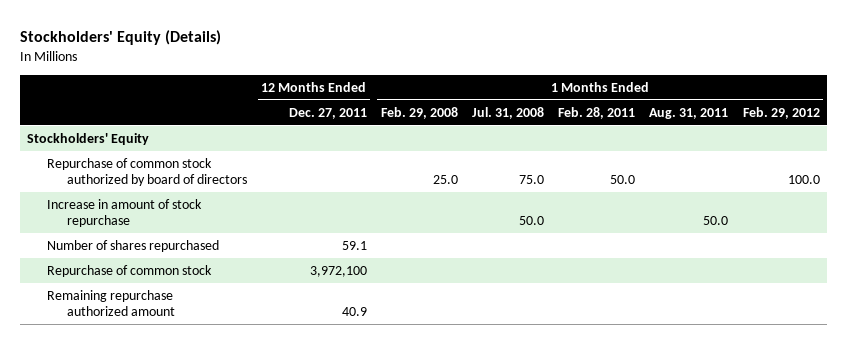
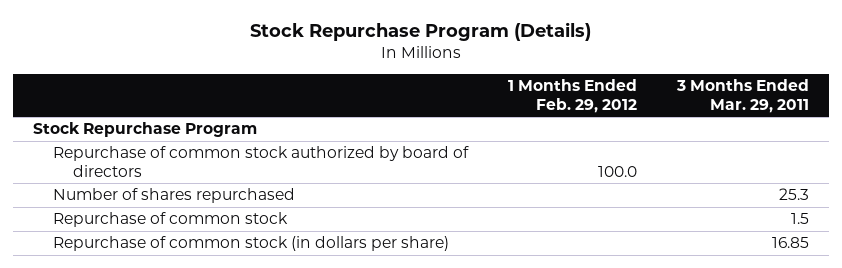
- Stockholders' Equity (Details)
+ Stock Repurchase Program (Details)
- | 12 Months Ended Dec. 27, 2011 | 1 Months Ended Feb. 29, 2008 | 1 Months Ended Jul. 31, 2008 | 1 Months Ended Feb. 28, 2011 | 1 Months Ended Aug. 31, 2011 | 1 Months Ended Feb. 29, 2012
+ | 1 Months Ended Feb. 29, 2012 | 3 Months Ended Mar. 29, 2011
- Stockholders' Equity
+ Stock Repurchase Program
- Increase in amount of stock repurchase | | | 50.0 | | 50.0 |
- Remaining repurchase authorized amount | 40.9 | | | | |
+ Repurchase of common stock (in dollars per share) | | 16.85

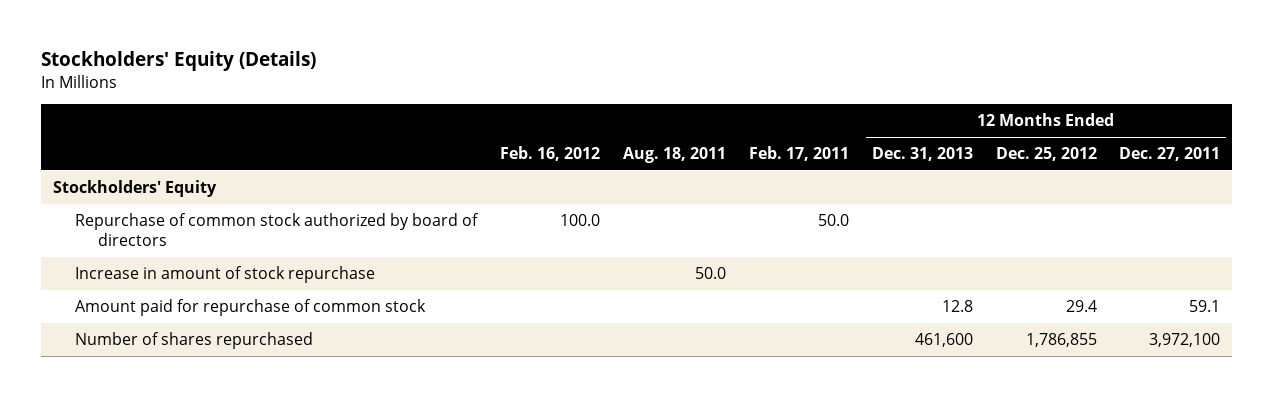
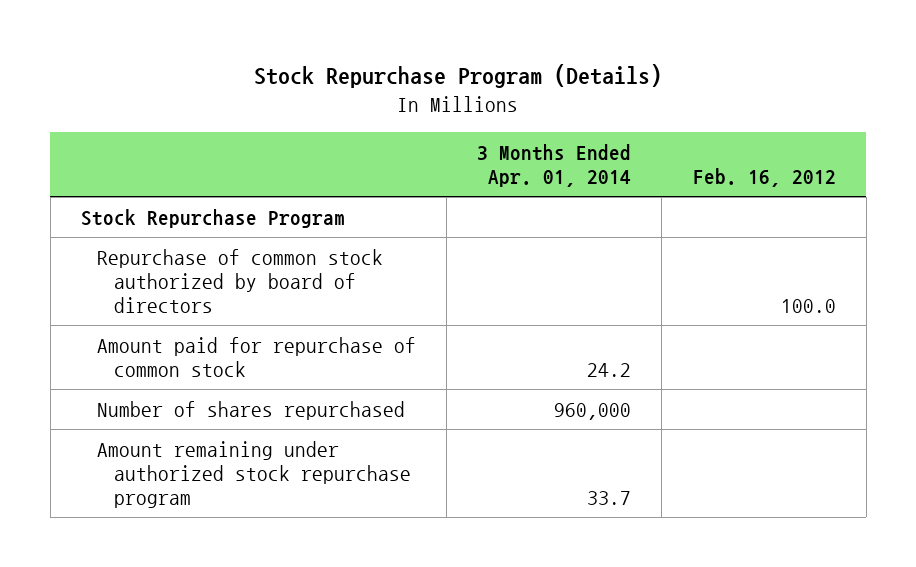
- Stockholders' Equity (Details)
+ Stock Repurchase Program (Details)
- | Feb. 16, 2012 | Aug. 18, 2011 | Feb. 17, 2011 | 12 Months Ended Dec. 31, 2013 | 12 Months Ended Dec. 25, 2012 | 12 Months Ended Dec. 27, 2011
+ | 3 Months Ended Apr. 01, 2014 | Feb. 16, 2012
- Stockholders' Equity
+ Stock Repurchase Program
- Increase in amount of stock repurchase | | 50.0 | | | |
+ Amount remaining under authorized stock repurchase program | 33.7 |

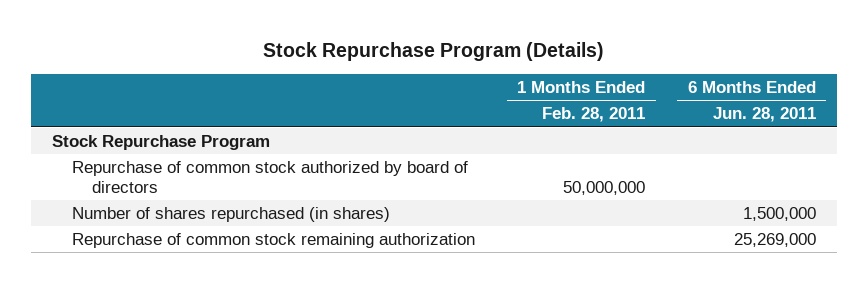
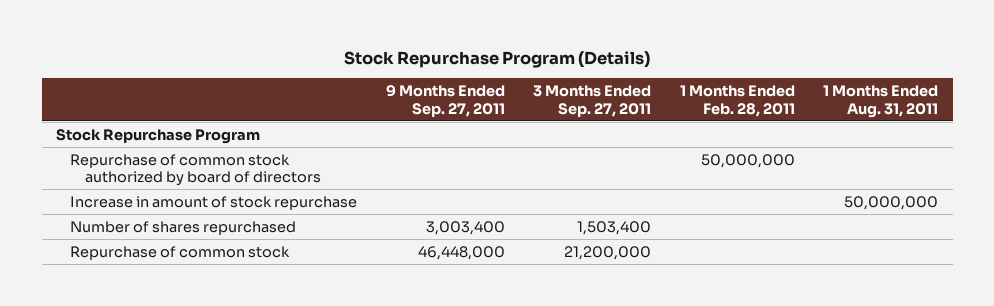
- | 1 Months Ended Feb. 28, 2011 | 6 Months Ended Jun. 28, 2011
+ | 9 Months Ended Sep. 27, 2011 | 3 Months Ended Sep. 27, 2011 | 1 Months Ended Feb. 28, 2011 | 1 Months Ended Aug. 31, 2011
- Number of shares repurchased (in shares) | | 1,500,000
- Repurchase of common stock remaining authorization | | 25,269,000
+ Increase in amount of stock repurchase | | | | 50,000,000
+ Number of shares repurchased | 3,003,400 | 1,503,400 | |
+ Repurchase of common stock | 46,448,000 | 21,200,000 | |

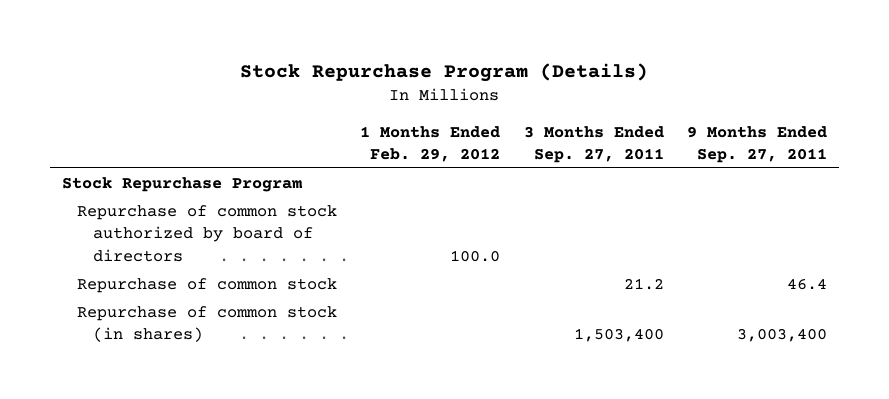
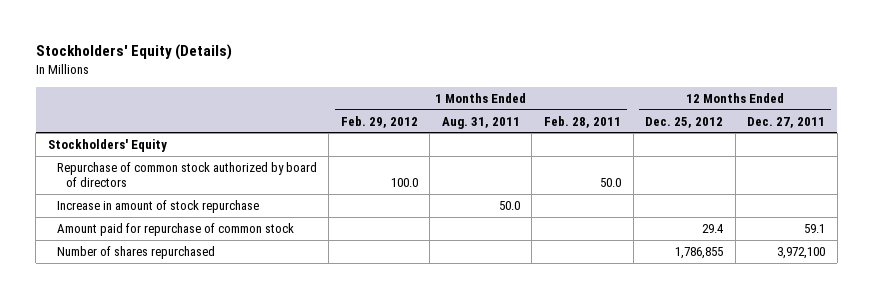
- Stock Repurchase Program (Details)
+ Stockholders' Equity (Details)
- | 1 Months Ended Feb. 29, 2012 | 3 Months Ended Sep. 27, 2011 | 9 Months Ended Sep. 27, 2011
+ | 1 Months Ended Feb. 29, 2012 | 1 Months Ended Aug. 31, 2011 | 1 Months Ended Feb. 28, 2011 | 12 Months Ended Dec. 25, 2012 | 12 Months Ended Dec. 27, 2011
- Stock Repurchase Program
+ Stockholders' Equity
- Repurchase of common stock | | 21.2 | 46.4
- Repurchase of common stock (in shares) | | 1,503,400 | 3,003,400
+ Increase in amount of stock repurchase | | 50.0 | | |
+ Amount paid for repurchase of common stock | | | | 29.4 | 59.1
+ Number of shares repurchased | | | | 1,786,855 | 3,972,100

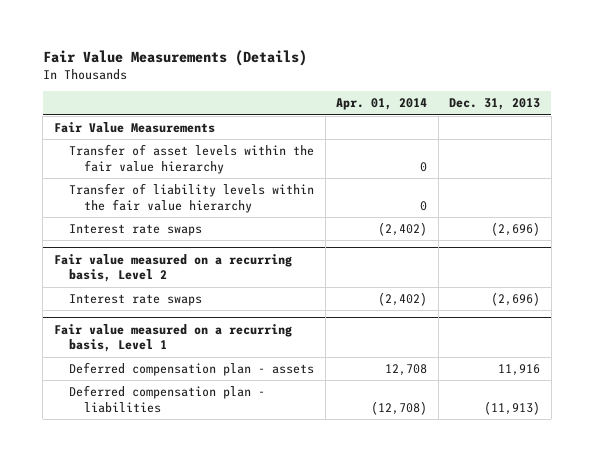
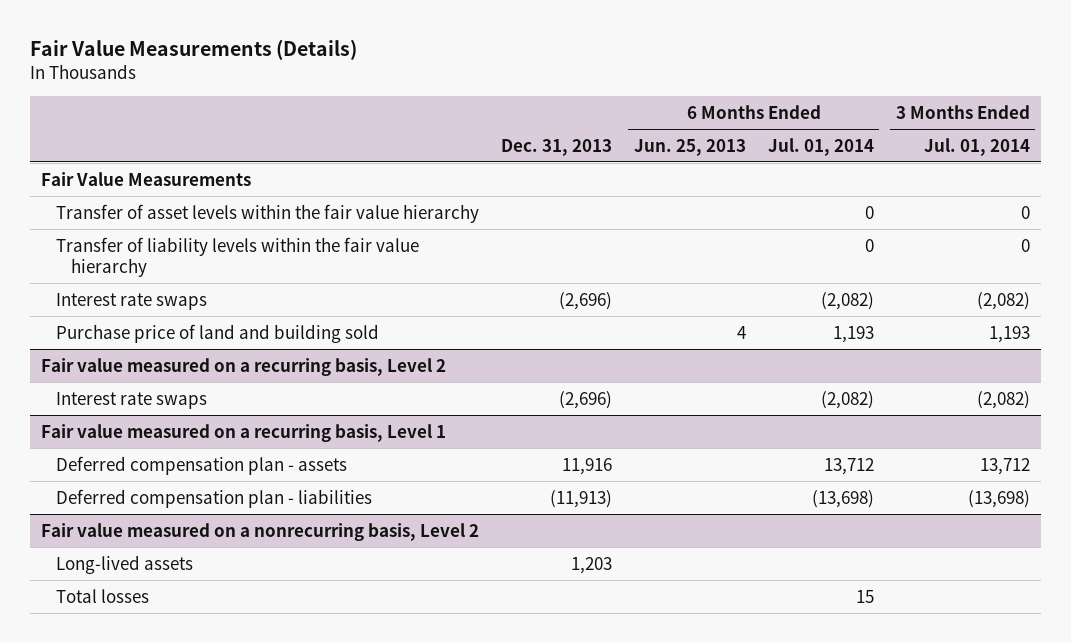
- | Apr. 01, 2014 | Dec. 31, 2013
+ | Dec. 31, 2013 | 6 Months Ended Jun. 25, 2013 | 6 Months Ended Jul. 01, 2014 | 3 Months Ended Jul. 01, 2014
+ Purchase price of land and building sold | | 4 | 1,193 | 1,193
+ Fair value measured on a nonrecurring basis, Level 2
+ Long-lived assets | 1,203 | | |
+ Total losses | | | 15 |

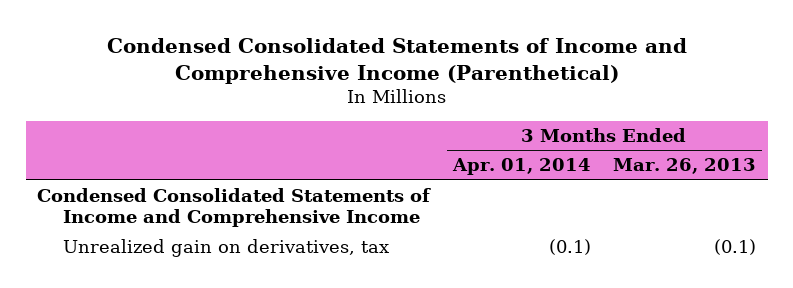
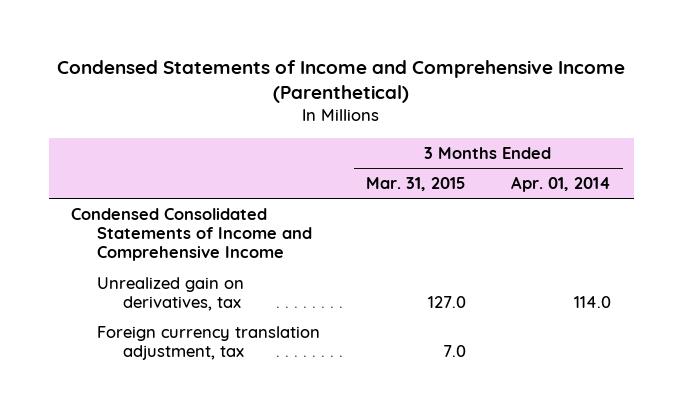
- Condensed Consolidated Statements of Income and Comprehensive Income (Parenthetical)
+ Condensed Statements of Income and Comprehensive Income (Parenthetical)
- | 3 Months Ended Apr. 01, 2014 | 3 Months Ended Mar. 26, 2013
+ | 3 Months Ended Mar. 31, 2015 | 3 Months Ended Apr. 01, 2014
- Unrealized gain on derivatives, tax | (0.1) | (0.1)
+ Unrealized gain on derivatives, tax | 127.0 | 114.0
+ Foreign currency translation adjustment, tax | 7.0 |

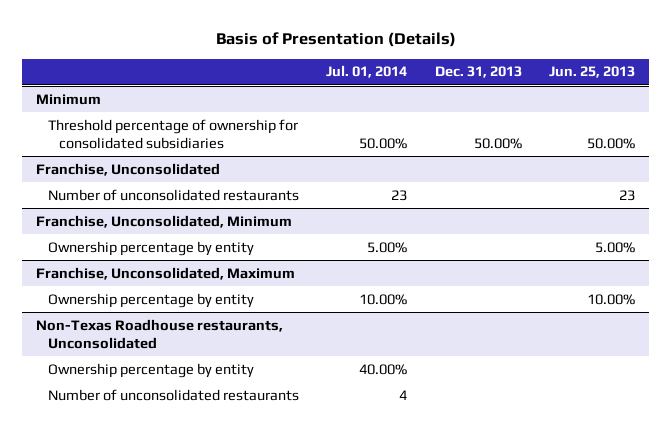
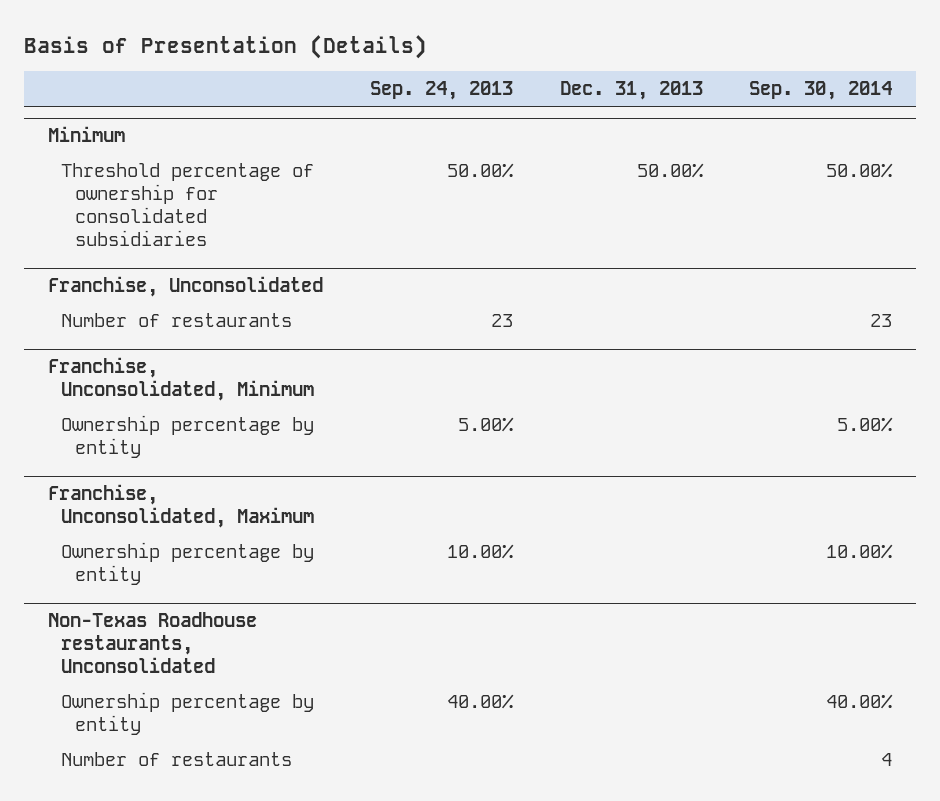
- | Jul. 01, 2014 | Dec. 31, 2013 | Jun. 25, 2013
+ | Sep. 24, 2013 | Dec. 31, 2013 | Sep. 30, 2014
@ Franchise, Unconsolidated
- Number of unconsolidated restaurants | 23 | | 23
+ Number of restaurants | 23 | | 23
@ Non-Texas Roadhouse restaurants, Unconsolidated
- Number of unconsolidated restaurants | 4 | |
+ Number of restaurants | | | 4

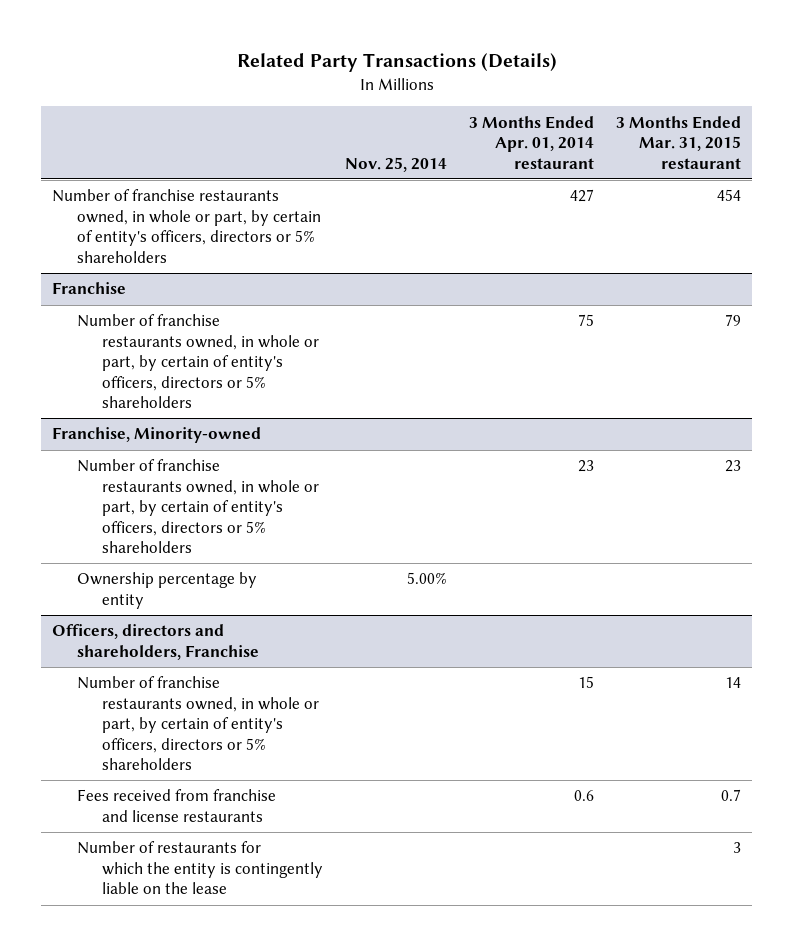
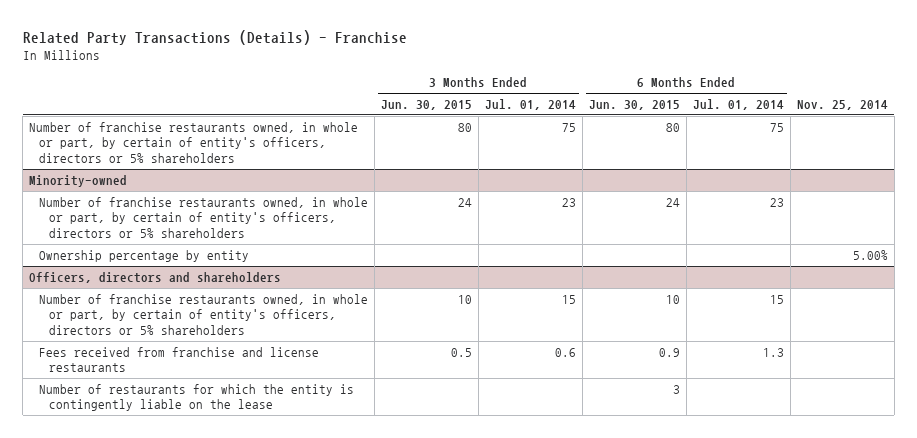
- Related Party Transactions (Details)
+ Related Party Transactions (Details) - Franchise
- | Nov. 25, 2014 | 3 Months Ended Apr. 01, 2014 restaurant | 3 Months Ended Mar. 31, 2015 restaurant
+ | 3 Months Ended Jun. 30, 2015 | 3 Months Ended Jul. 01, 2014 | 6 Months Ended Jun. 30, 2015 | 6 Months Ended Jul. 01, 2014 | Nov. 25, 2014
- Franchise
+ Minority-owned
- Franchise, Minority-owned
- Number of franchise restaurants owned, in whole or part, by certain of entity's officers, directors or 5% shareholders | | 23 | 23
- Ownership percentage by entity | 5.00% | |
- Officers, directors and shareholders, Franchise
+ Ownership percentage by entity | | | | | 5.00%
+ Officers, directors and shareholders

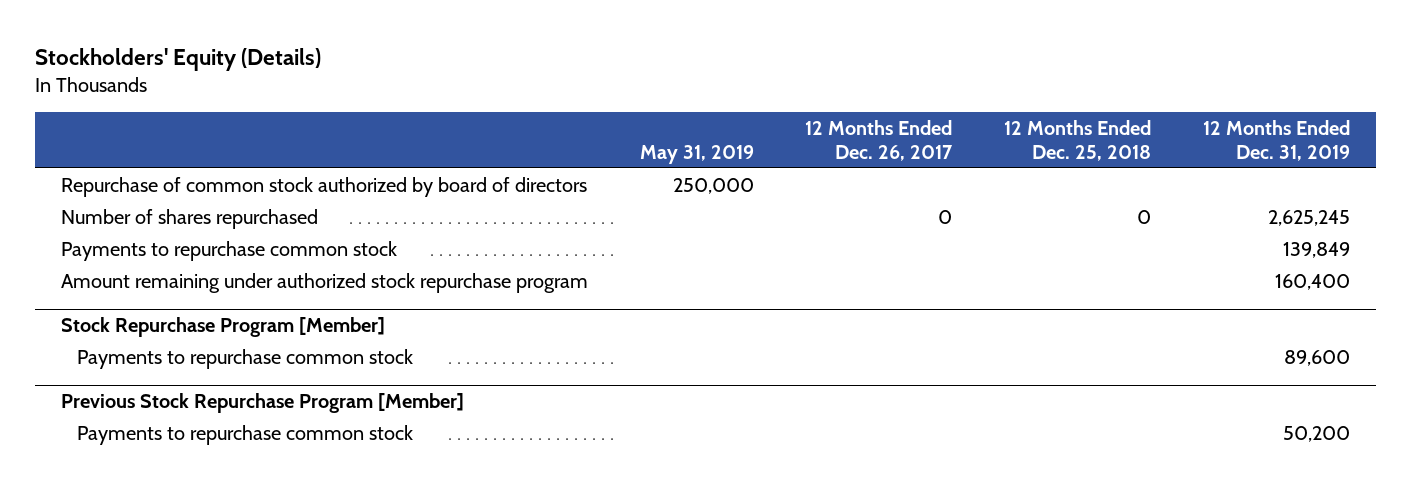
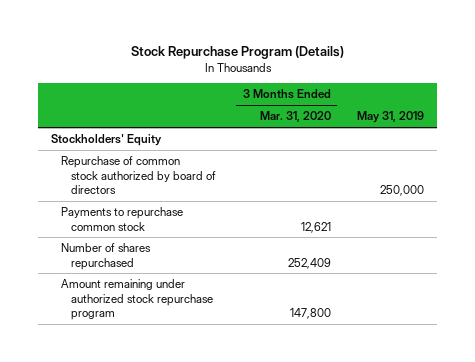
- Stockholders' Equity (Details)
+ Stock Repurchase Program (Details)
- | May 31, 2019 | 12 Months Ended Dec. 26, 2017 | 12 Months Ended Dec. 25, 2018 | 12 Months Ended Dec. 31, 2019
+ | 3 Months Ended Mar. 31, 2020 | May 31, 2019
+ Stockholders' Equity
moved down: Number of shares repurchased | 252,409 |
- Stock Repurchase Program [Member]
- Payments to repurchase common stock | | | | 89,600
- Previous Stock Repurchase Program [Member]
- Payments to repurchase common stock | | | | 50,200

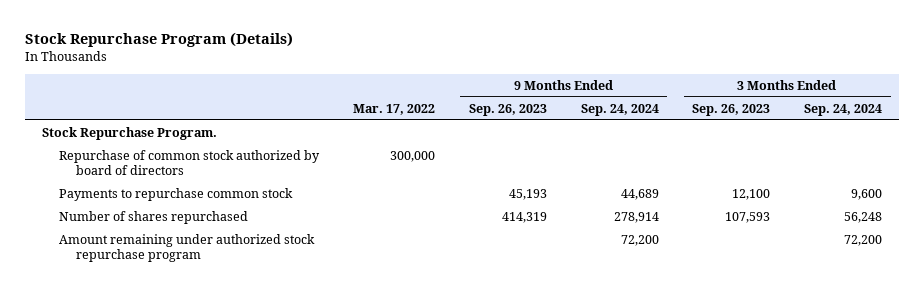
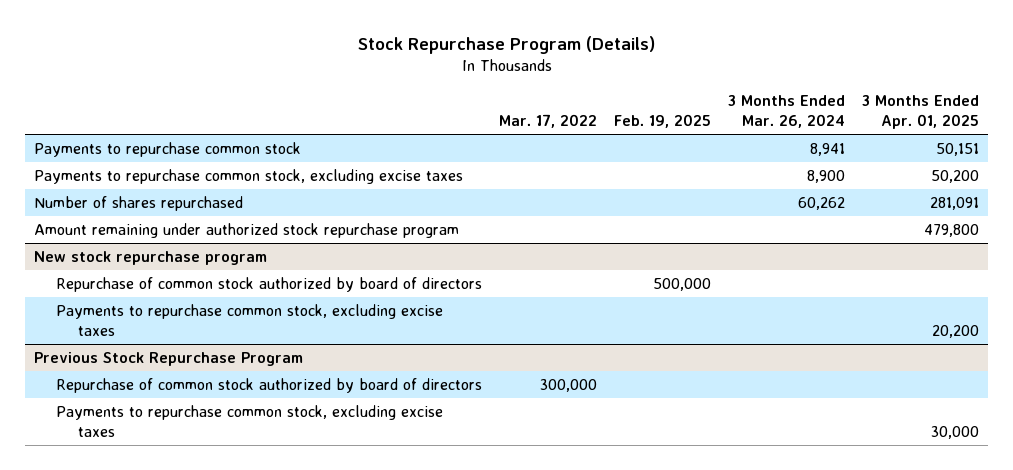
- | Mar. 17, 2022 | 9 Months Ended Sep. 26, 2023 | 9 Months Ended Sep. 24, 2024 | 3 Months Ended Sep. 26, 2023 | 3 Months Ended Sep. 24, 2024
+ | Mar. 17, 2022 | Feb. 19, 2025 | 3 Months Ended Mar. 26, 2024 | 3 Months Ended Apr. 01, 2025
- Stock Repurchase Program.
- Repurchase of common stock authorized by board of directors | 300,000 | | | |
+ Payments to repurchase common stock, excluding excise taxes | | | 8,900 | 50,200
+ New stock repurchase program
+ Repurchase of common stock authorized by board of directors | | 500,000 | |
+ Payments to repurchase common stock, excluding excise taxes | | | | 20,200
+ Previous Stock Repurchase Program
+ Repurchase of common stock authorized by board of directors | 300,000 | | |
+ Payments to repurchase common stock, excluding excise taxes | | | | 30,000

